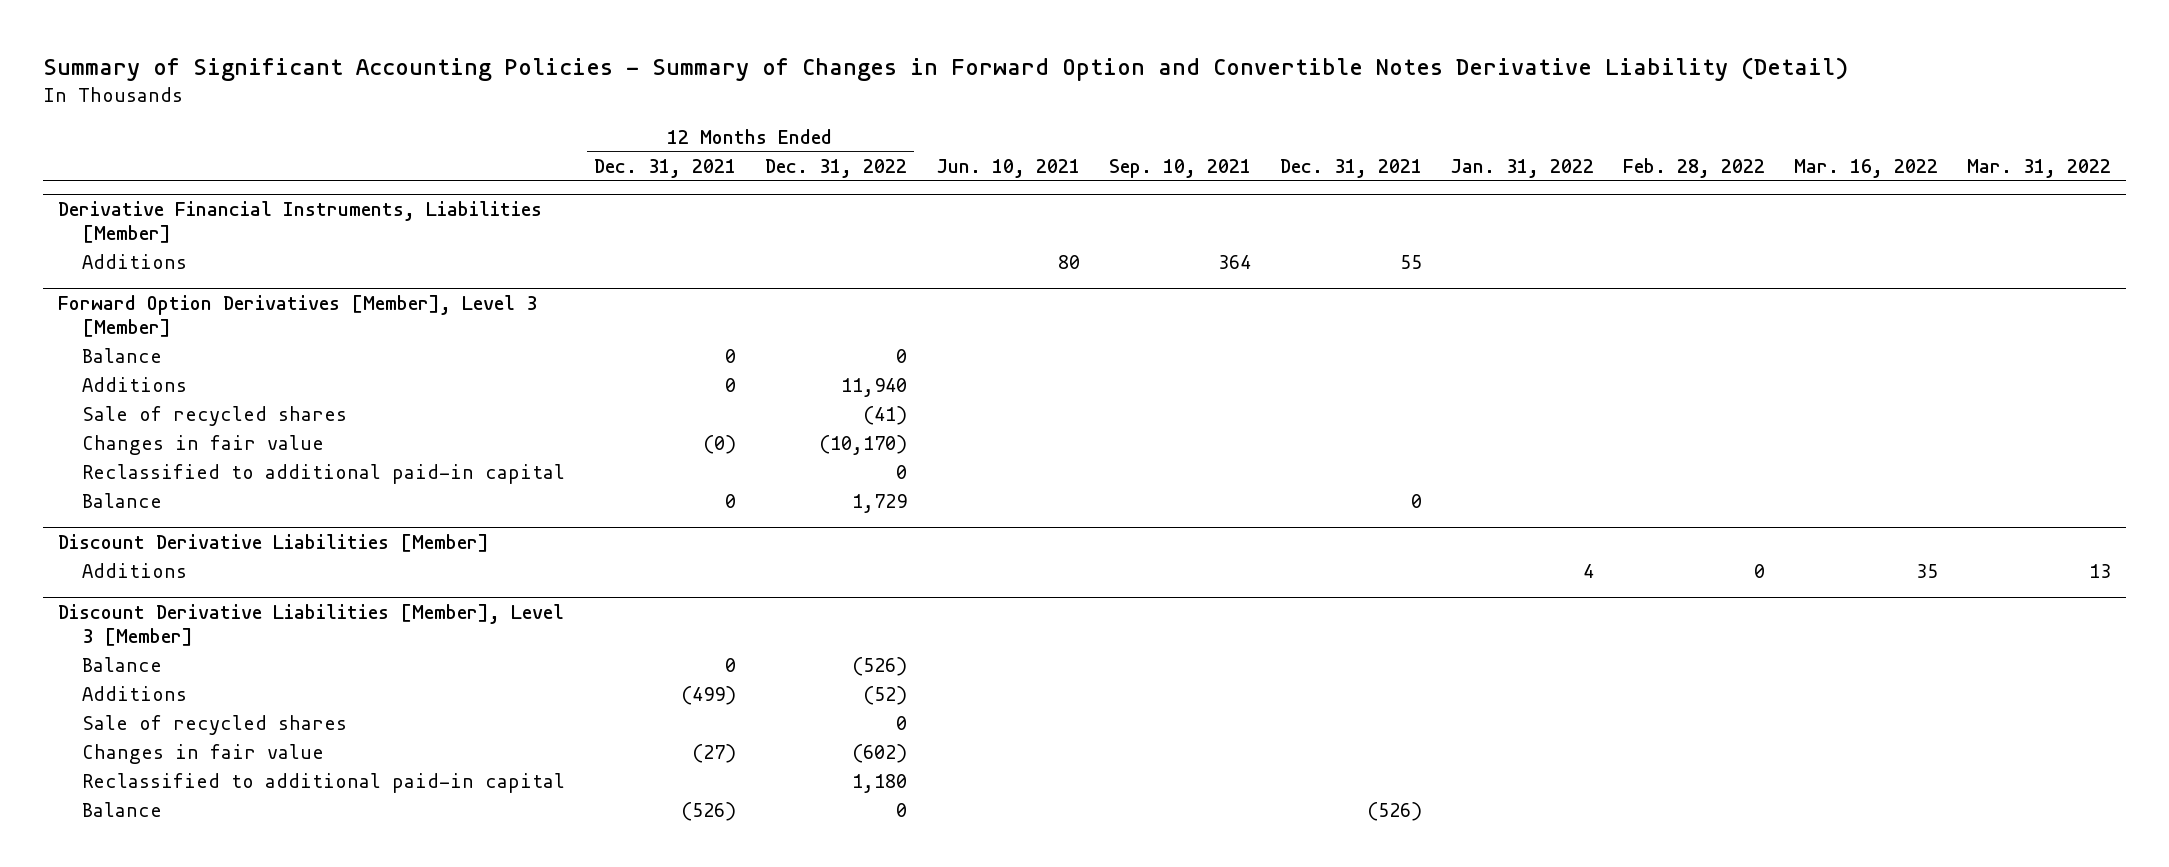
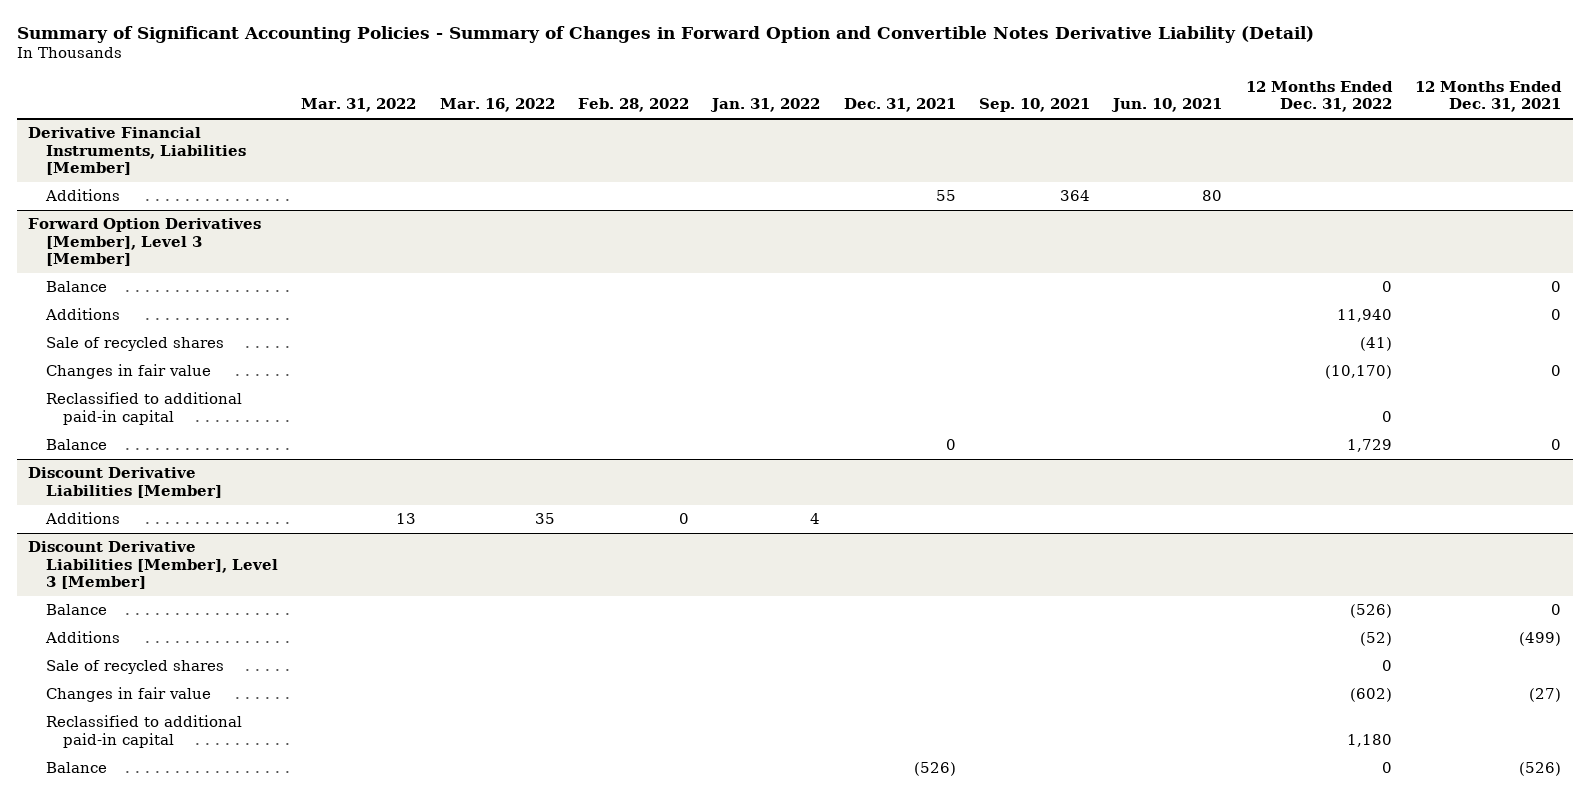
- | 12 Months Ended Dec. 31, 2021 | 12 Months Ended Dec. 31, 2022 | Jun. 10, 2021 | Sep. 10, 2021 | Dec. 31, 2021 | Jan. 31, 2022 | Feb. 28, 2022 | Mar. 16, 2022 | Mar. 31, 2022
+ | Mar. 31, 2022 | Mar. 16, 2022 | Feb. 28, 2022 | Jan. 31, 2022 | Dec. 31, 2021 | Sep. 10, 2021 | Jun. 10, 2021 | 12 Months Ended Dec. 31, 2022 | 12 Months Ended Dec. 31, 2021
@ Forward Option Derivatives [Member], Level 3 [Member]
- Changes in fair value | (0) | (10,170) | | | | | | |
+ Changes in fair value | | | | | | | | (10,170) | 0

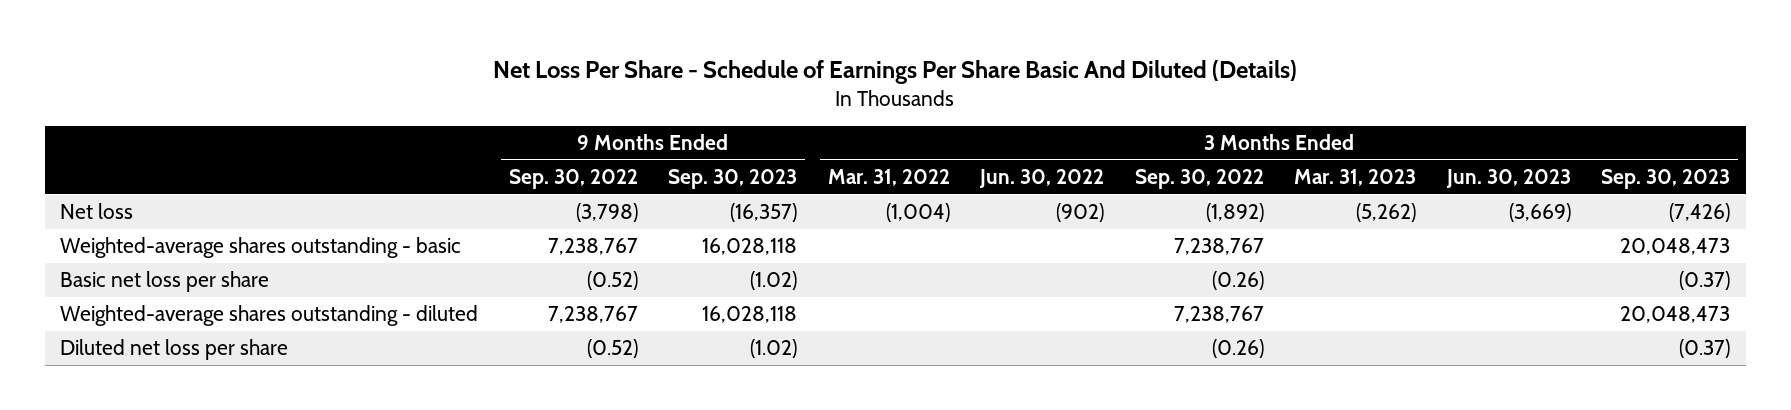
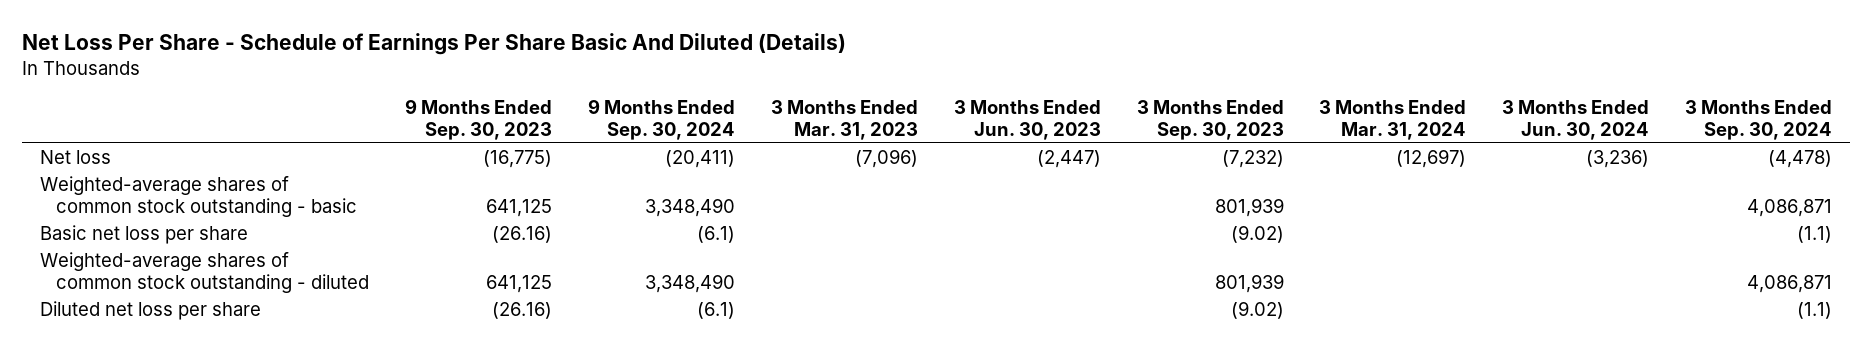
- | 9 Months Ended Sep. 30, 2022 | 9 Months Ended Sep. 30, 2023 | 3 Months Ended Mar. 31, 2022 | 3 Months Ended Jun. 30, 2022 | 3 Months Ended Sep. 30, 2022 | 3 Months Ended Mar. 31, 2023 | 3 Months Ended Jun. 30, 2023 | 3 Months Ended Sep. 30, 2023
+ | 9 Months Ended Sep. 30, 2023 | 9 Months Ended Sep. 30, 2024 | 3 Months Ended Mar. 31, 2023 | 3 Months Ended Jun. 30, 2023 | 3 Months Ended Sep. 30, 2023 | 3 Months Ended Mar. 31, 2024 | 3 Months Ended Jun. 30, 2024 | 3 Months Ended Sep. 30, 2024
- Net loss | (3,798) | (16,357) | (1,004) | (902) | (1,892) | (5,262) | (3,669) | (7,426)
- Weighted-average shares outstanding - basic | 7,238,767 | 16,028,118 | | | 7,238,767 | | | 20,048,473
- Basic net loss per share | (0.52) | (1.02) | | | (0.26) | | | (0.37)
- Weighted-average shares outstanding - diluted | 7,238,767 | 16,028,118 | | | 7,238,767 | | | 20,048,473
- Diluted net loss per share | (0.52) | (1.02) | | | (0.26) | | | (0.37)
+ Net loss | (16,775) | (20,411) | (7,096) | (2,447) | (7,232) | (12,697) | (3,236) | (4,478)
+ Weighted-average shares of common stock outstanding - basic | 641,125 | 3,348,490 | | | 801,939 | | | 4,086,871
+ Basic net loss per share | (26.16) | (6.1) | | | (9.02) | | | (1.1)
+ Weighted-average shares of common stock outstanding - diluted | 641,125 | 3,348,490 | | | 801,939 | | | 4,086,871
+ Diluted net loss per share | (26.16) | (6.1) | | | (9.02) | | | (1.1)

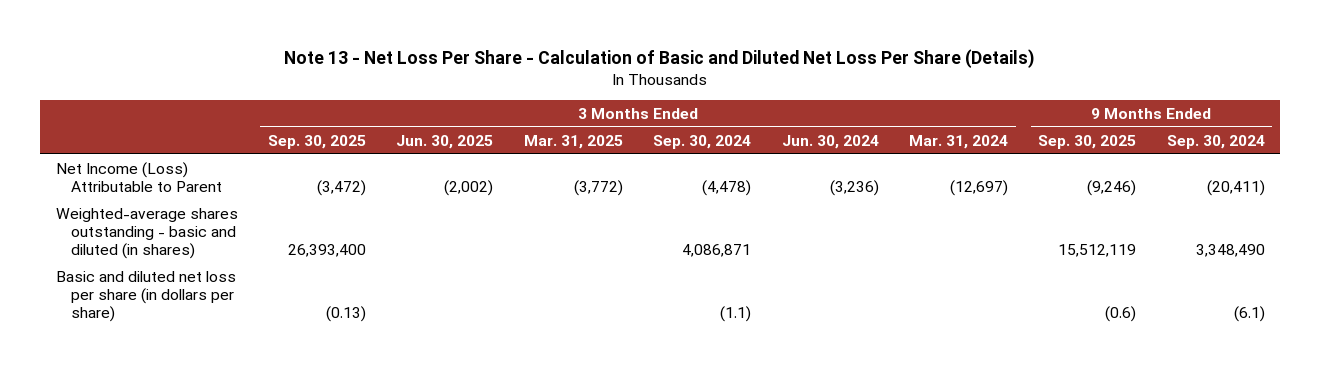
- Net Loss Per Share - Schedule of Earnings Per Share Basic And Diluted (Details)
+ Note 13 - Net Loss Per Share - Calculation of Basic and Diluted Net Loss Per Share (Details)
- | 9 Months Ended Sep. 30, 2023 | 9 Months Ended Sep. 30, 2024 | 3 Months Ended Mar. 31, 2023 | 3 Months Ended Jun. 30, 2023 | 3 Months Ended Sep. 30, 2023 | 3 Months Ended Mar. 31, 2024 | 3 Months Ended Jun. 30, 2024 | 3 Months Ended Sep. 30, 2024
+ | 3 Months Ended Sep. 30, 2025 | 3 Months Ended Jun. 30, 2025 | 3 Months Ended Mar. 31, 2025 | 3 Months Ended Sep. 30, 2024 | 3 Months Ended Jun. 30, 2024 | 3 Months Ended Mar. 31, 2024 | 9 Months Ended Sep. 30, 2025 | 9 Months Ended Sep. 30, 2024
- Net loss | (16,775) | (20,411) | (7,096) | (2,447) | (7,232) | (12,697) | (3,236) | (4,478)
- Weighted-average shares of common stock outstanding - basic | 641,125 | 3,348,490 | | | 801,939 | | | 4,086,871
- Basic net loss per share | (26.16) | (6.1) | | | (9.02) | | | (1.1)
- Weighted-average shares of common stock outstanding - diluted | 641,125 | 3,348,490 | | | 801,939 | | | 4,086,871
- Diluted net loss per share | (26.16) | (6.1) | | | (9.02) | | | (1.1)
+ Net Income (Loss) Attributable to Parent | (3,472) | (2,002) | (3,772) | (4,478) | (3,236) | (12,697) | (9,246) | (20,411)
+ Weighted-average shares outstanding - basic and diluted (in shares) | 26,393,400 | | | 4,086,871 | | | 15,512,119 | 3,348,490
+ Basic and diluted net loss per share (in dollars per share) | (0.13) | | | (1.1) | | | (0.6) | (6.1)

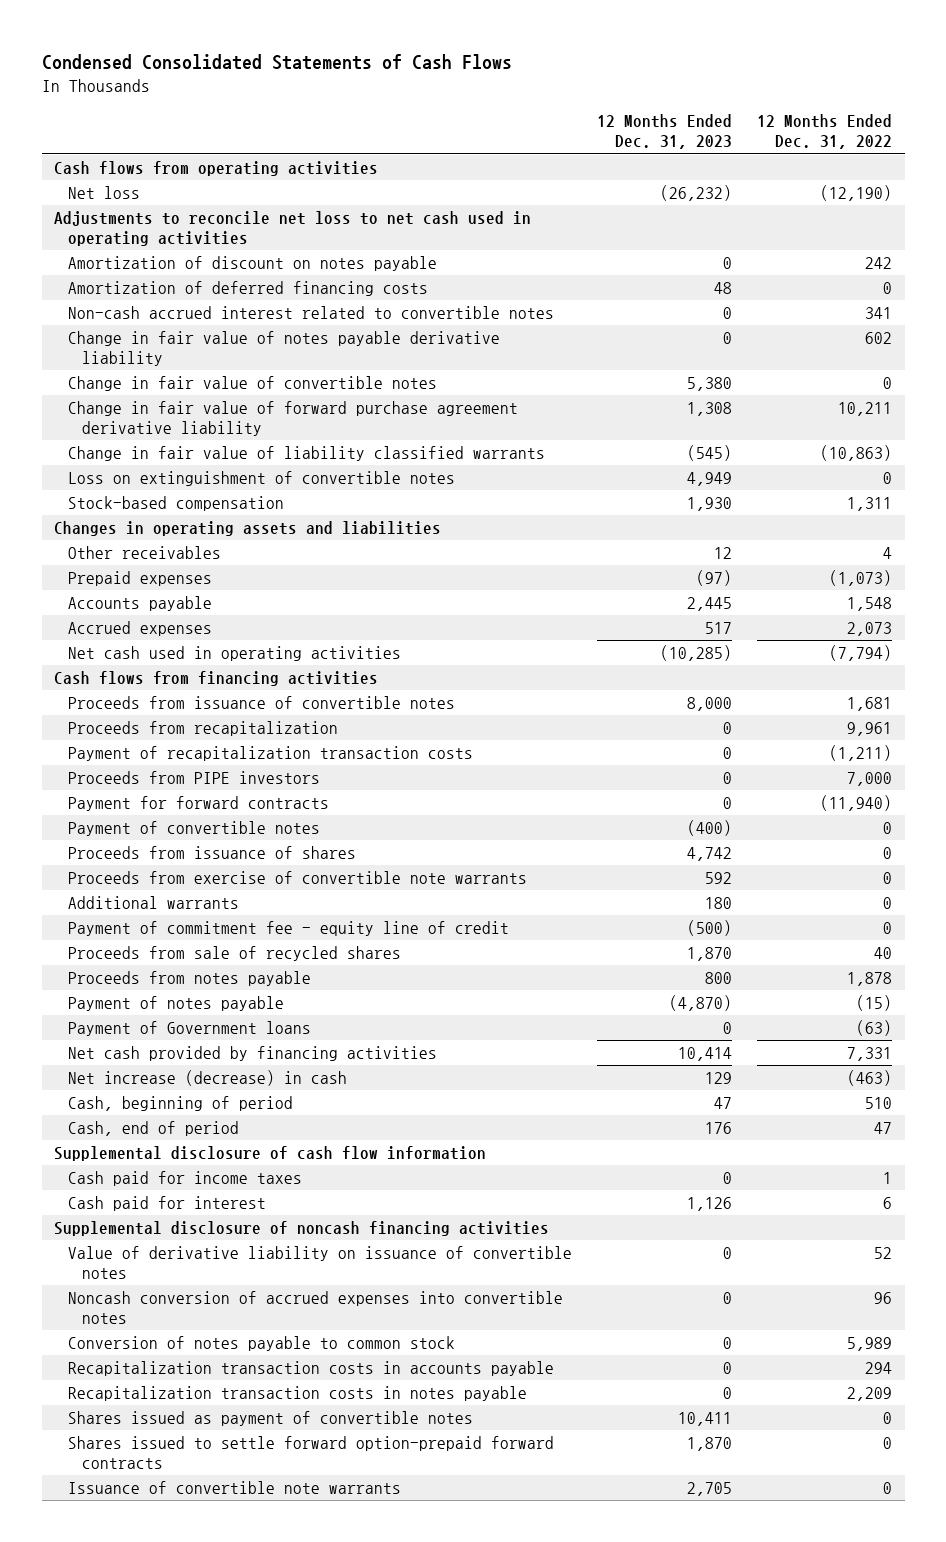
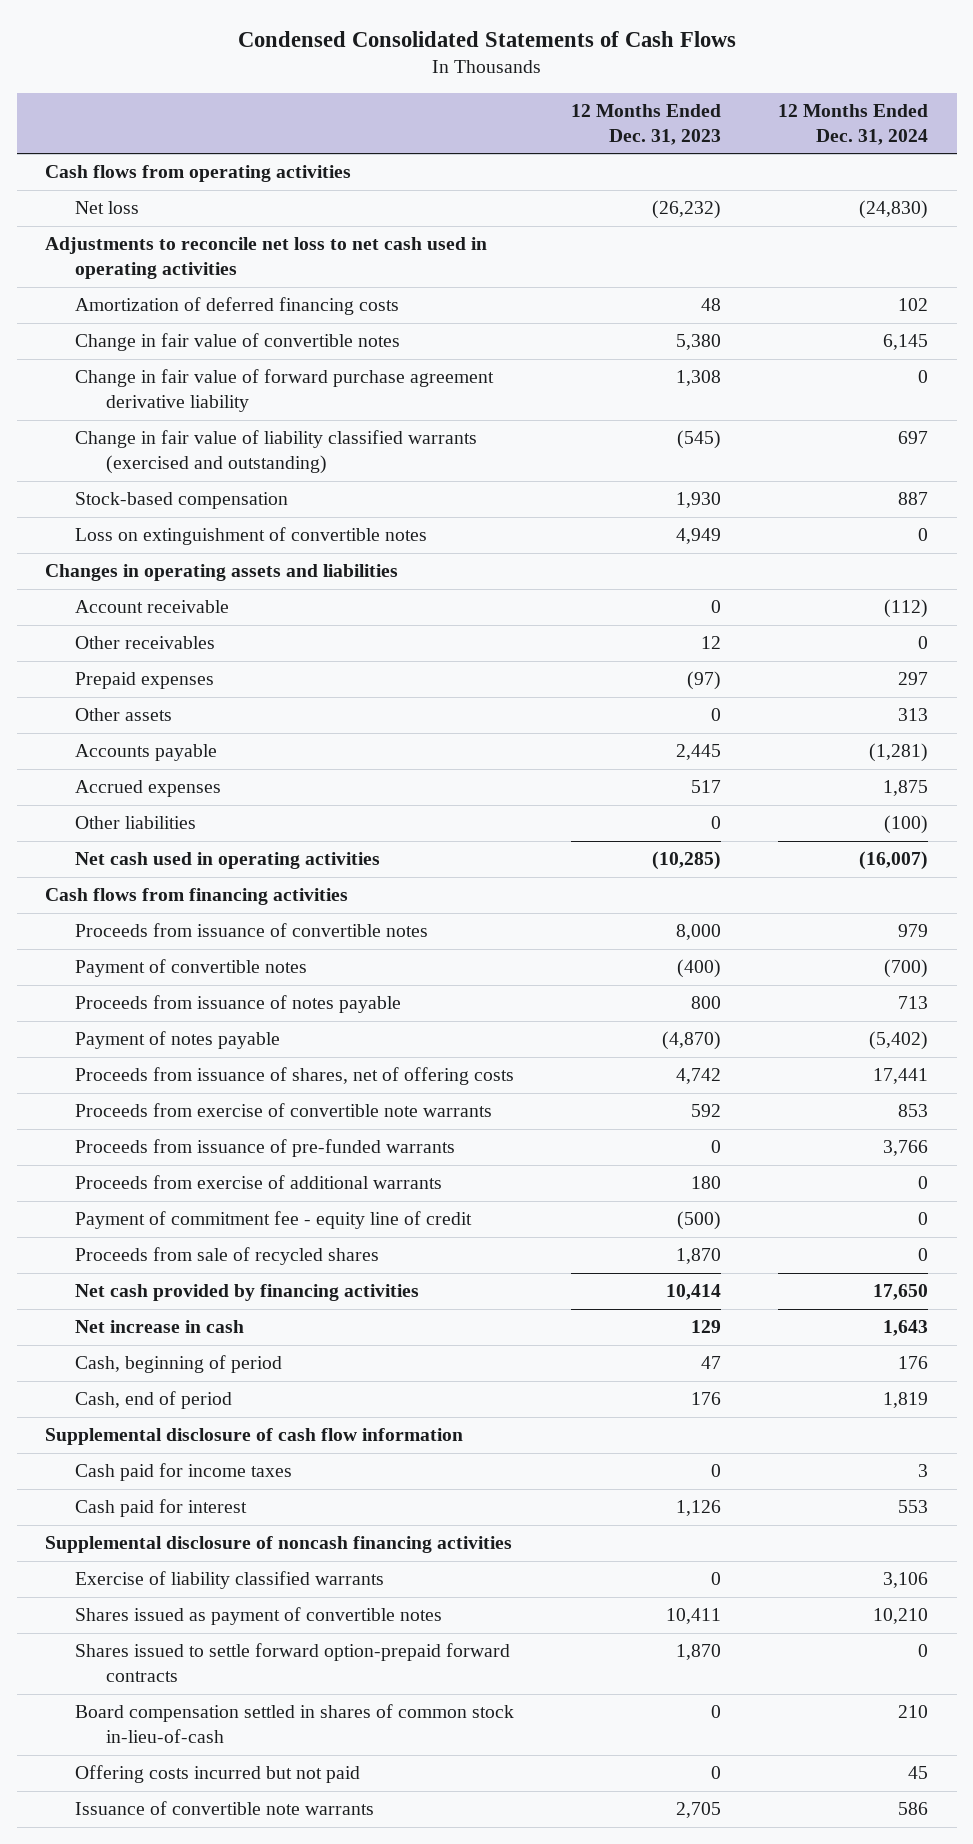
- | 12 Months Ended Dec. 31, 2023 | 12 Months Ended Dec. 31, 2022
+ | 12 Months Ended Dec. 31, 2023 | 12 Months Ended Dec. 31, 2024
- Amortization of discount on notes payable | 0 | 242
- Non-cash accrued interest related to convertible notes | 0 | 341
- Change in fair value of notes payable derivative liability | 0 | 602
- Change in fair value of liability classified warrants | (545) | (10,863)
+ Change in fair value of liability classified warrants (exercised and outstanding) | (545) | 697
moved down: Loss on extinguishment of convertible notes | 4,949 | 0
+ Account receivable | 0 | (112)
+ Other assets | 0 | 313
+ Other liabilities | 0 | (100)
- Proceeds from recapitalization | 0 | 9,961
- Payment of recapitalization transaction costs | 0 | (1,211)
- Proceeds from PIPE investors | 0 | 7,000
- Payment for forward contracts | 0 | (11,940)
- Proceeds from issuance of shares | 4,742 | 0
+ Proceeds from issuance of notes payable | 800 | 713
moved up: Payment of notes payable | (4,870) | (5,402)
+ Proceeds from issuance of shares, net of offering costs | 4,742 | 17,441
- Additional warrants | 180 | 0
+ Proceeds from issuance of pre-funded warrants | 0 | 3,766
+ Proceeds from exercise of additional warrants | 180 | 0
- Proceeds from notes payable | 800 | 1,878
- Payment of Government loans | 0 | (63)
- Net increase (decrease) in cash | 129 | (463)
+ Net increase in cash | 129 | 1,643
- Value of derivative liability on issuance of convertible notes | 0 | 52
- Noncash conversion of accrued expenses into convertible notes | 0 | 96
- Conversion of notes payable to common stock | 0 | 5,989
- Recapitalization transaction costs in accounts payable | 0 | 294
- Recapitalization transaction costs in notes payable | 0 | 2,209
+ Exercise of liability classified warrants | 0 | 3,106
+ Board compensation settled in shares of common stock in-lieu-of-cash | 0 | 210
+ Offering costs incurred but not paid | 0 | 45

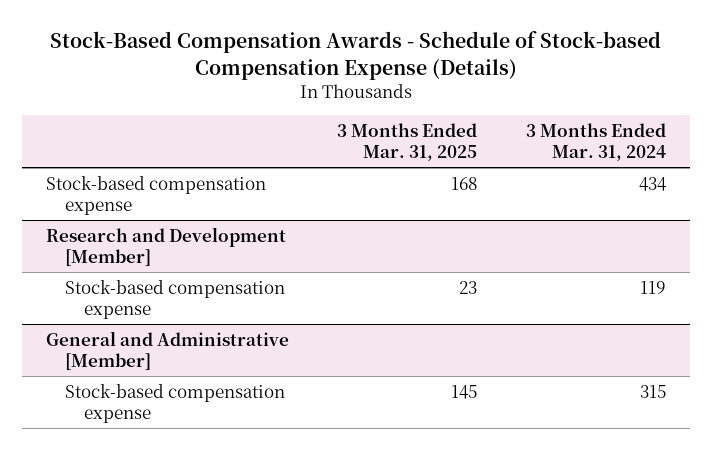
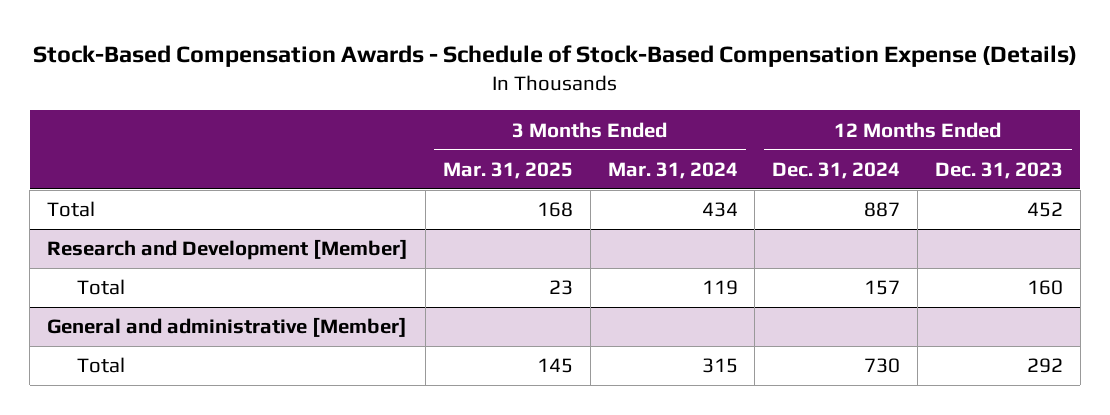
- Stock-Based Compensation Awards - Schedule of Stock-based Compensation Expense (Details)
+ Stock-Based Compensation Awards - Schedule of Stock-Based Compensation Expense (Details)
- | 3 Months Ended Mar. 31, 2025 | 3 Months Ended Mar. 31, 2024
+ | 3 Months Ended Mar. 31, 2025 | 3 Months Ended Mar. 31, 2024 | 12 Months Ended Dec. 31, 2024 | 12 Months Ended Dec. 31, 2023
- Stock-based compensation expense | 168 | 434
+ Total | 168 | 434 | 887 | 452
@ Research and Development [Member]
- Stock-based compensation expense | 23 | 119
- General and Administrative [Member]
- Stock-based compensation expense | 145 | 315
@ Research and Development [Member]
+ Total | 23 | 119 | 157 | 160
+ General and administrative [Member]
+ Total | 145 | 315 | 730 | 292

